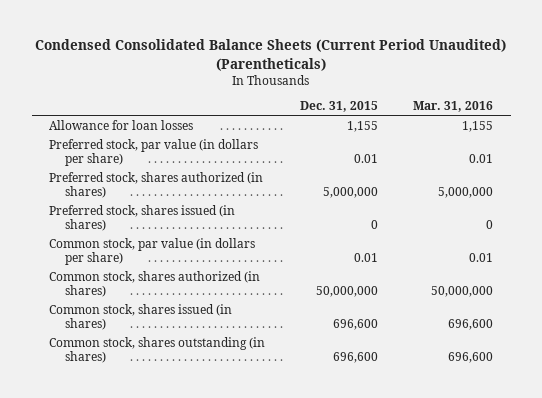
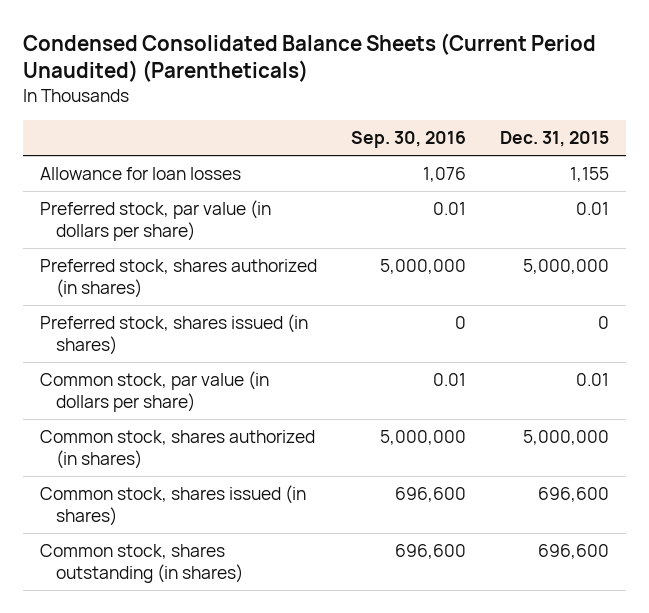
- | Dec. 31, 2015 | Mar. 31, 2016
+ | Sep. 30, 2016 | Dec. 31, 2015
- Common stock, shares authorized (in shares) | 50,000,000 | 50,000,000
+ Common stock, shares authorized (in shares) | 5,000,000 | 5,000,000

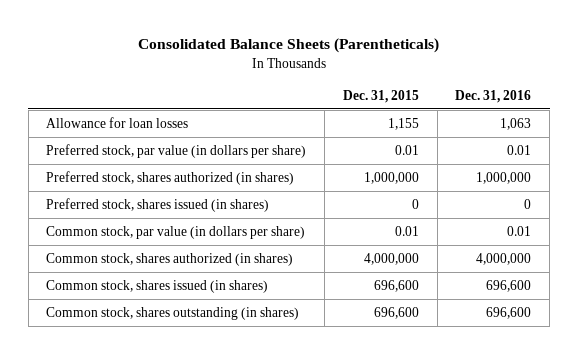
- Condensed Consolidated Balance Sheets (Current Period Unaudited) (Parentheticals)
+ Consolidated Balance Sheets (Parentheticals)
- | Sep. 30, 2016 | Dec. 31, 2015
+ | Dec. 31, 2015 | Dec. 31, 2016
- Preferred stock, shares authorized (in shares) | 5,000,000 | 5,000,000
+ Preferred stock, shares authorized (in shares) | 1,000,000 | 1,000,000
- Common stock, shares authorized (in shares) | 5,000,000 | 5,000,000
+ Common stock, shares authorized (in shares) | 4,000,000 | 4,000,000

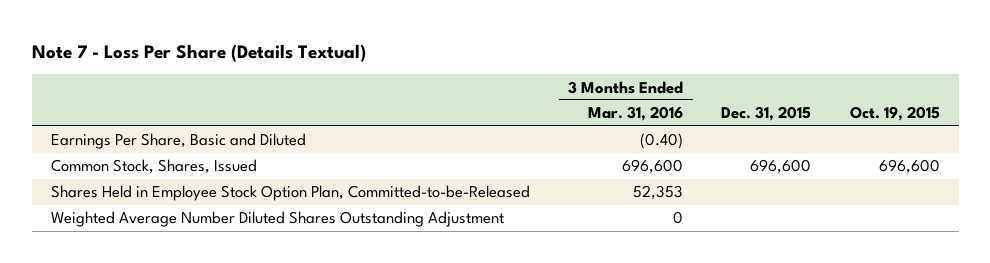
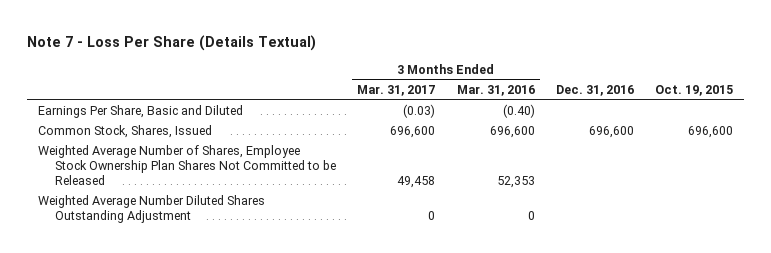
- | 3 Months Ended Mar. 31, 2016 | Dec. 31, 2015 | Oct. 19, 2015
+ | 3 Months Ended Mar. 31, 2017 | 3 Months Ended Mar. 31, 2016 | Dec. 31, 2016 | Oct. 19, 2015
- Shares Held in Employee Stock Option Plan, Committed-to-be-Released | 52,353 | |
+ Weighted Average Number of Shares, Employee Stock Ownership Plan Shares Not Committed to be Released | 49,458 | 52,353 | |

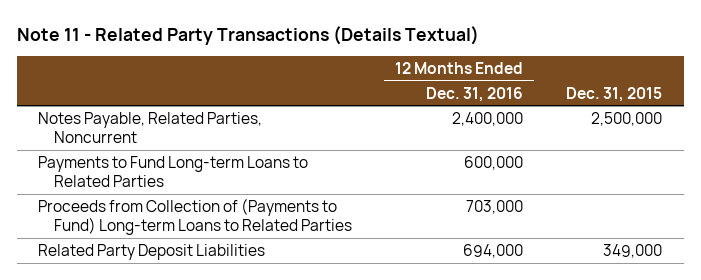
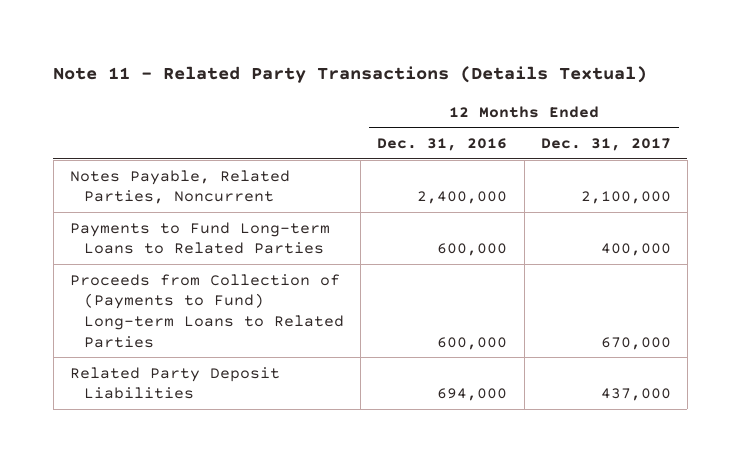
- | 12 Months Ended Dec. 31, 2016 | Dec. 31, 2015
+ | 12 Months Ended Dec. 31, 2016 | 12 Months Ended Dec. 31, 2017
- Proceeds from Collection of (Payments to Fund) Long-term Loans to Related Parties | 703,000 |
+ Proceeds from Collection of (Payments to Fund) Long-term Loans to Related Parties | 600,000 | 670,000

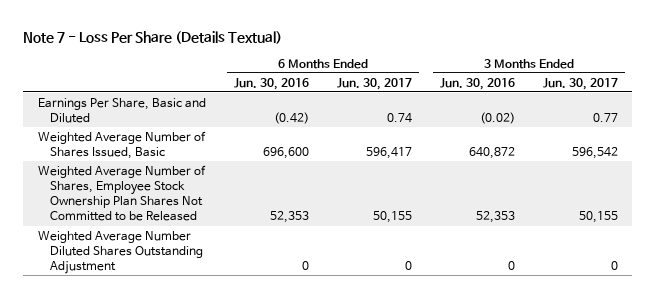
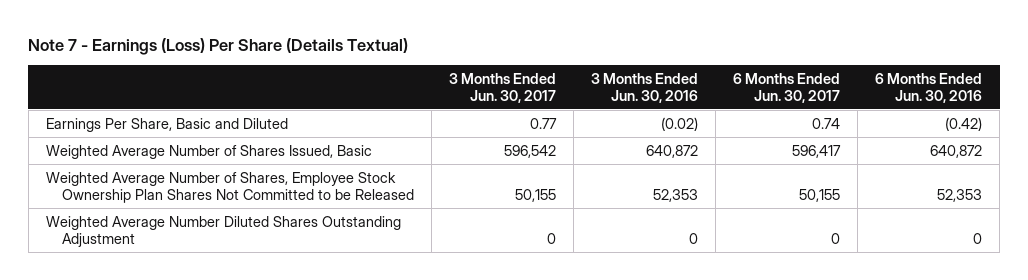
- Note 7 - Loss Per Share (Details Textual)
+ Note 7 - Earnings (Loss) Per Share (Details Textual)
- | 6 Months Ended Jun. 30, 2016 | 6 Months Ended Jun. 30, 2017 | 3 Months Ended Jun. 30, 2016 | 3 Months Ended Jun. 30, 2017
+ | 3 Months Ended Jun. 30, 2017 | 3 Months Ended Jun. 30, 2016 | 6 Months Ended Jun. 30, 2017 | 6 Months Ended Jun. 30, 2016
- Weighted Average Number of Shares Issued, Basic | 696,600 | 596,417 | 640,872 | 596,542
+ Weighted Average Number of Shares Issued, Basic | 596,542 | 640,872 | 596,417 | 640,872

